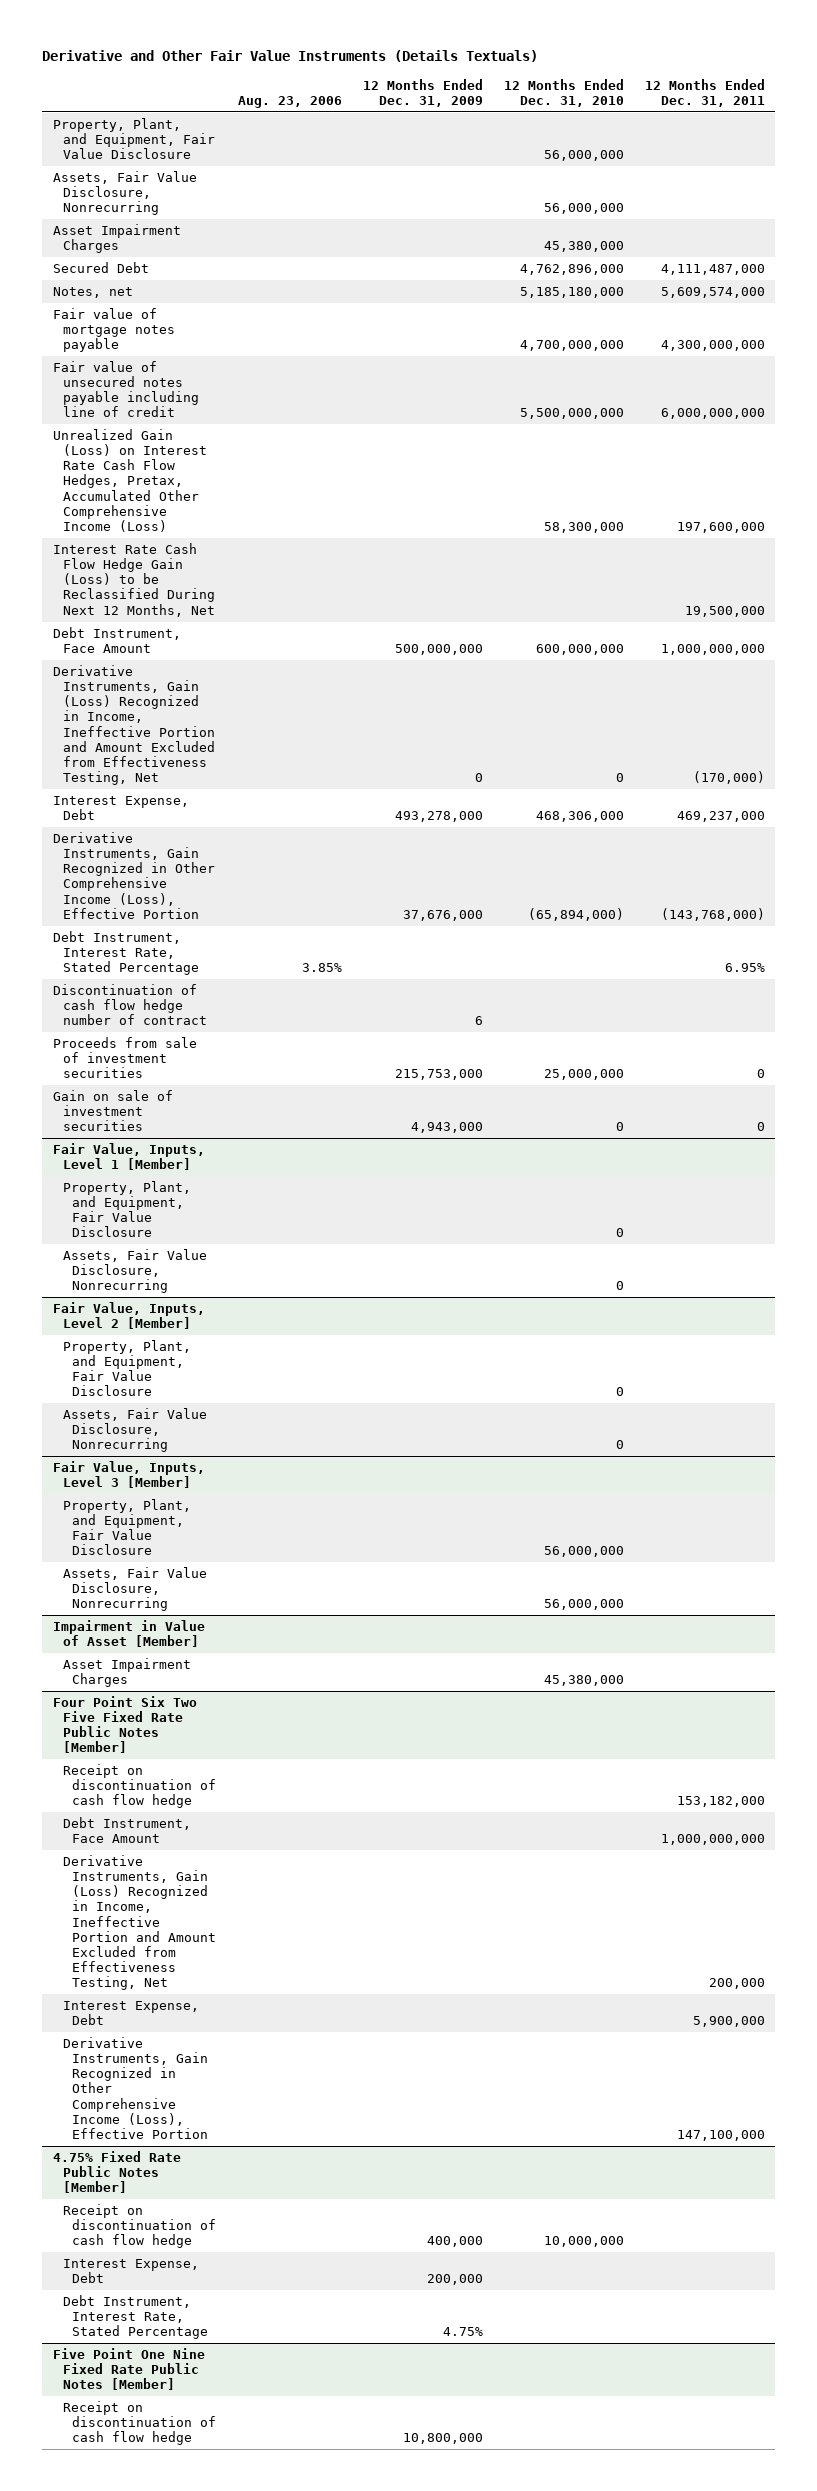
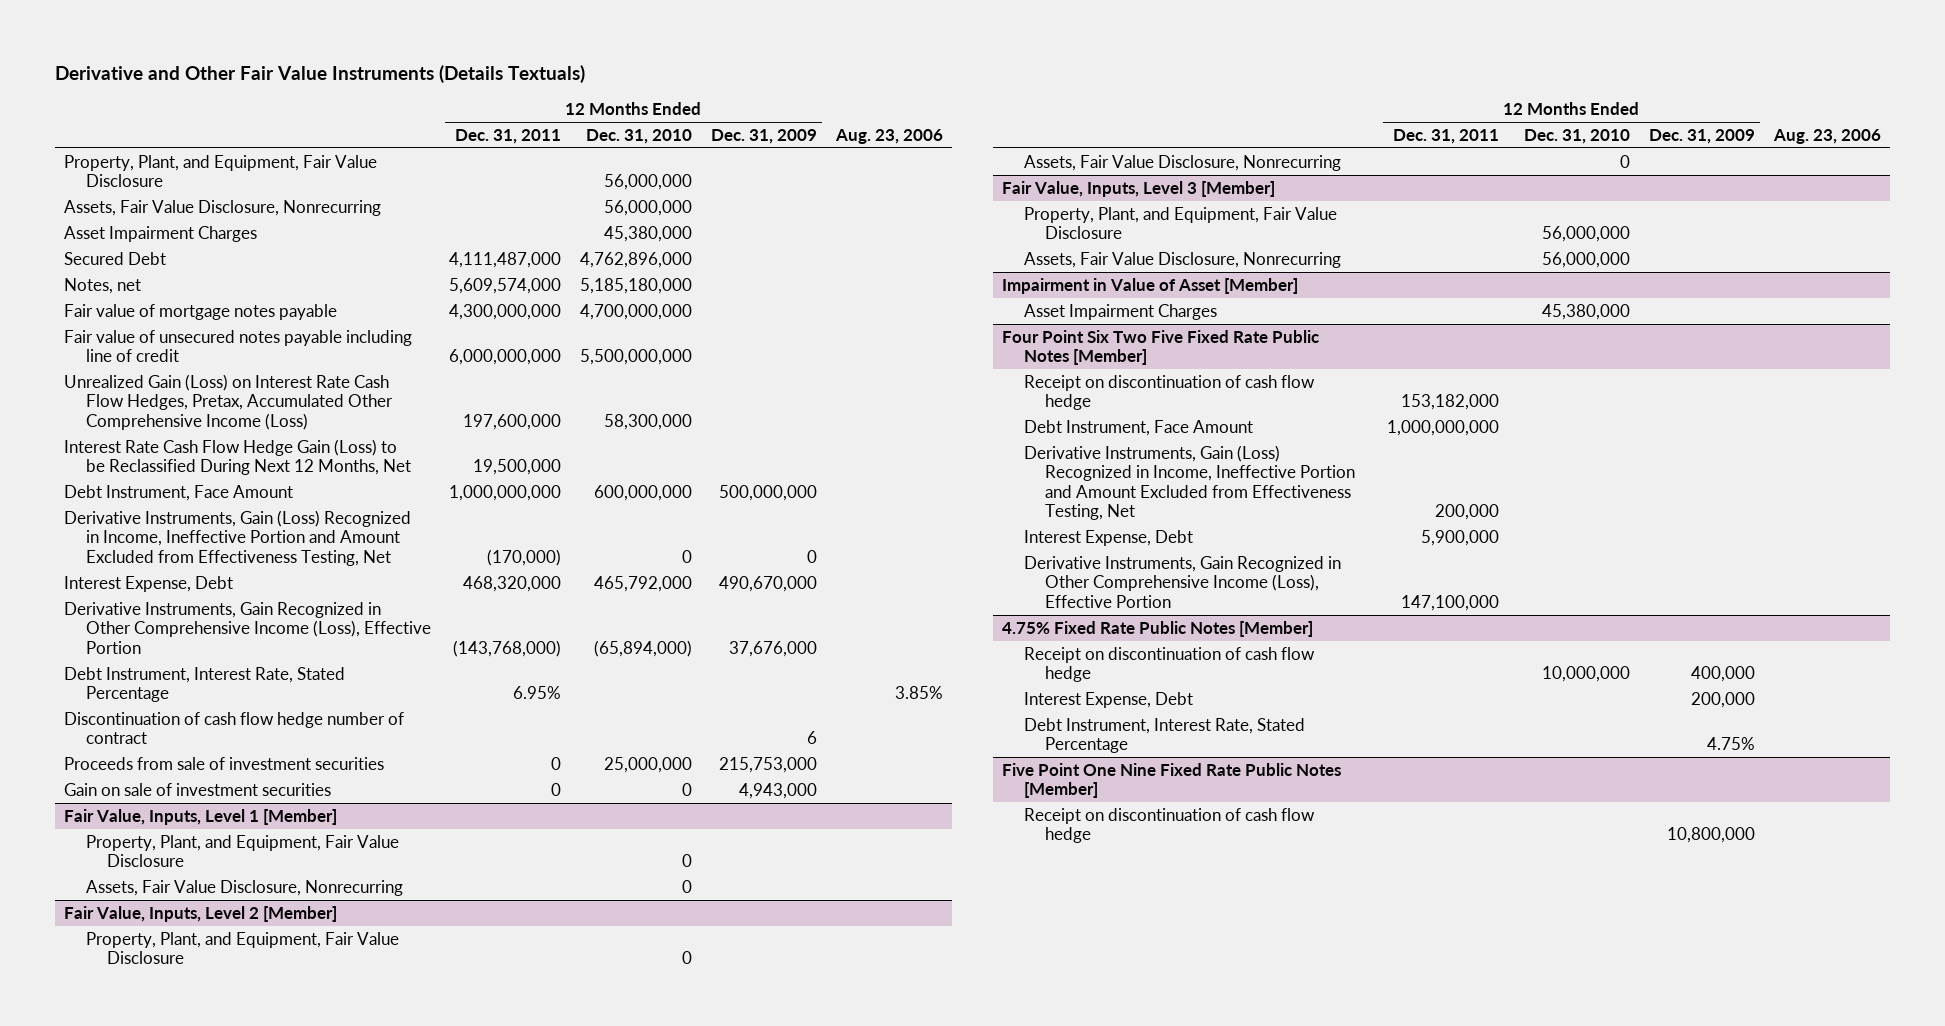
- | Aug. 23, 2006 | 12 Months Ended Dec. 31, 2009 | 12 Months Ended Dec. 31, 2010 | 12 Months Ended Dec. 31, 2011
+ | 12 Months Ended Dec. 31, 2011 | 12 Months Ended Dec. 31, 2010 | 12 Months Ended Dec. 31, 2009 | Aug. 23, 2006
- Interest Expense, Debt | | 493,278,000 | 468,306,000 | 469,237,000
+ Interest Expense, Debt | 468,320,000 | 465,792,000 | 490,670,000 |

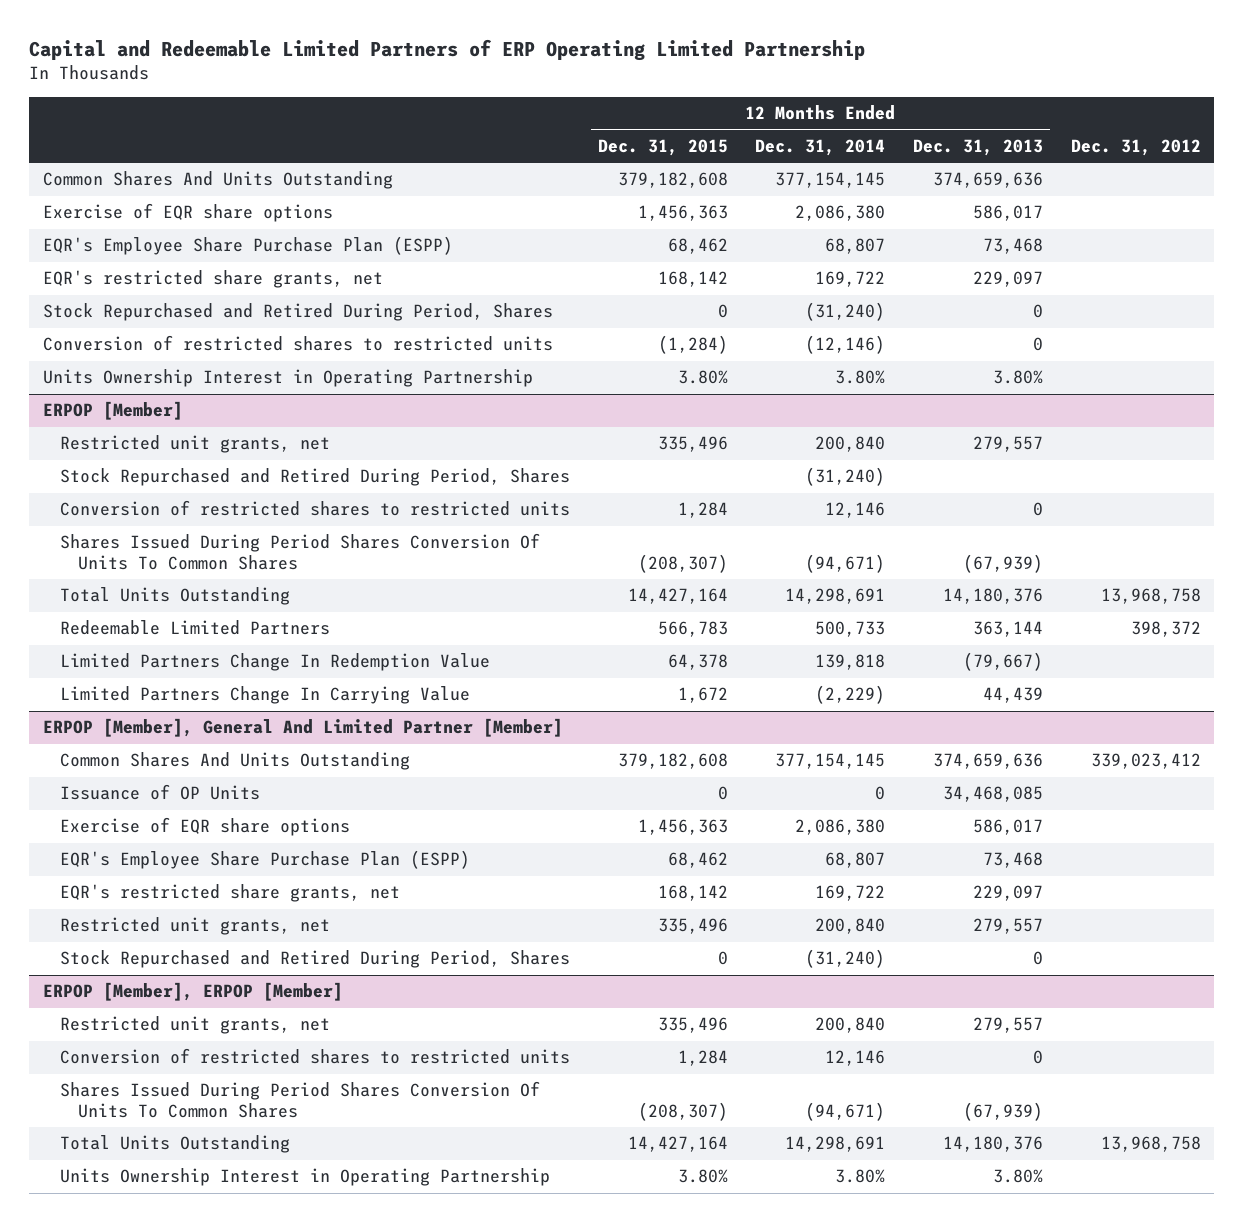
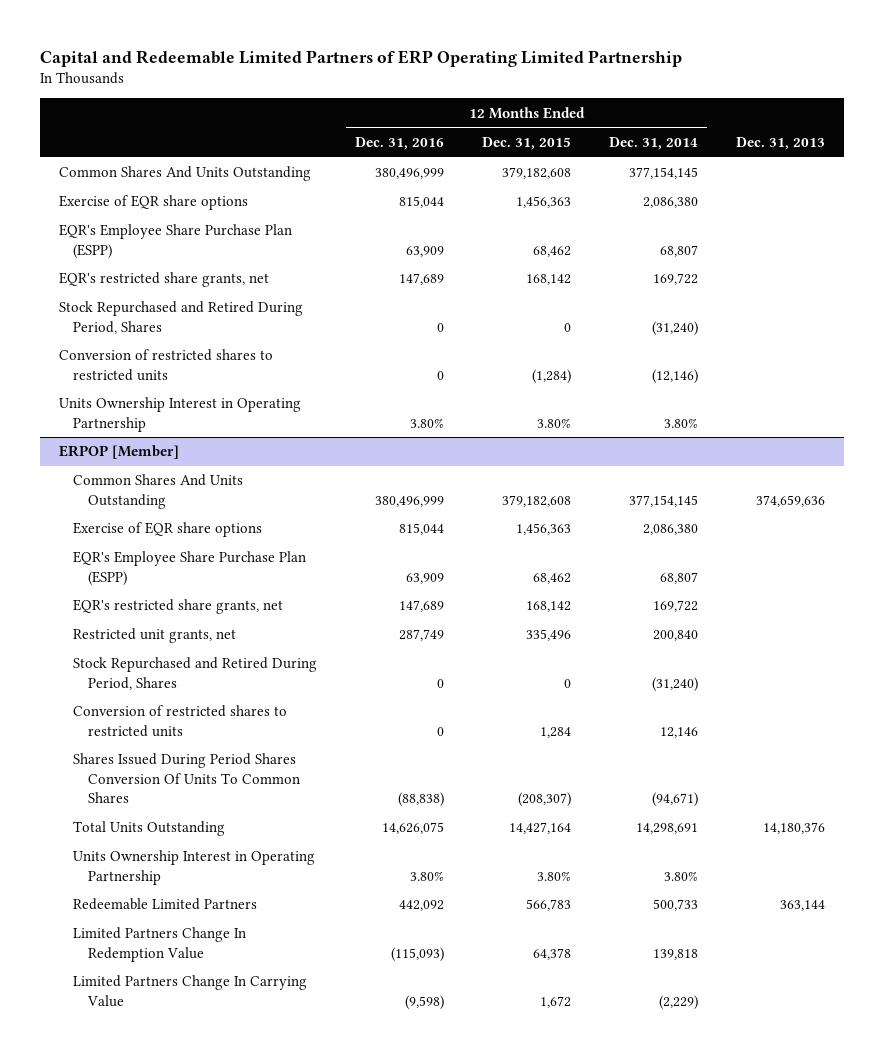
- | 12 Months Ended Dec. 31, 2015 | 12 Months Ended Dec. 31, 2014 | 12 Months Ended Dec. 31, 2013 | Dec. 31, 2012
+ | 12 Months Ended Dec. 31, 2016 | 12 Months Ended Dec. 31, 2015 | 12 Months Ended Dec. 31, 2014 | Dec. 31, 2013
@ ERPOP [Member]
- Restricted unit grants, net | 335,496 | 200,840 | 279,557 |
- Stock Repurchased and Retired During Period, Shares | | (31,240) | |
- Conversion of restricted shares to restricted units | 1,284 | 12,146 | 0 |
- Shares Issued During Period Shares Conversion Of Units To Common Shares | (208,307) | (94,671) | (67,939) |
- Total Units Outstanding | 14,427,164 | 14,298,691 | 14,180,376 | 13,968,758
- ERPOP [Member], General And Limited Partner [Member]
- Issuance of OP Units | 0 | 0 | 34,468,085 |
- ERPOP [Member], ERPOP [Member]
- Restricted unit grants, net | 335,496 | 200,840 | 279,557 |
@ ERPOP [Member]
moved down: Redeemable Limited Partners | 442,092 | 566,783 | 500,733 | 363,144
moved down: Limited Partners Change In Redemption Value | (115,093) | 64,378 | 139,818 |
moved down: Limited Partners Change In Carrying Value | (9,598) | 1,672 | (2,229) |

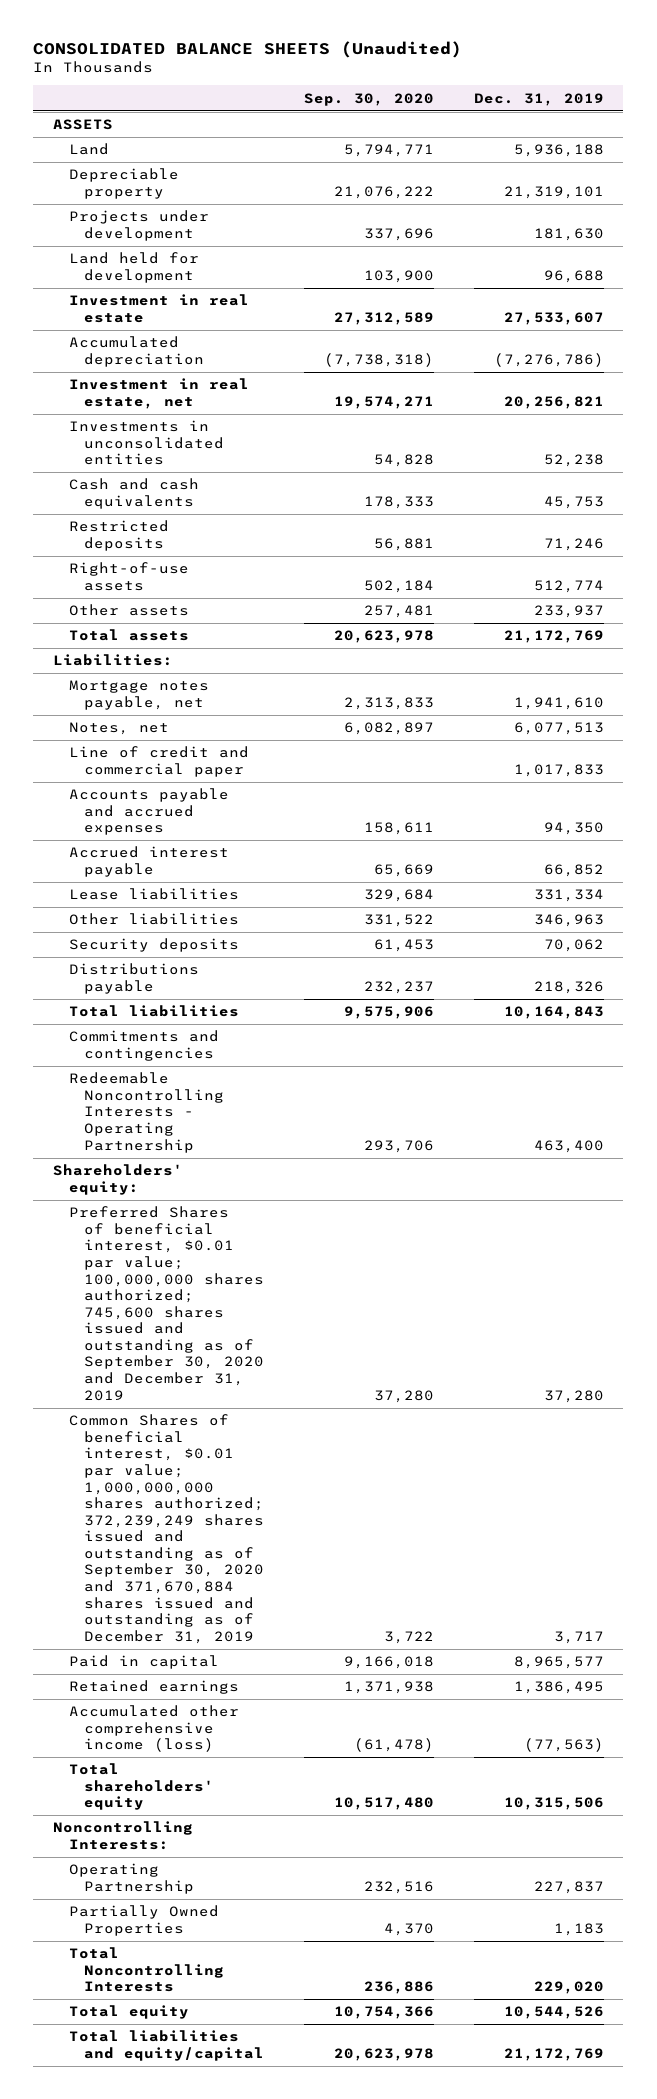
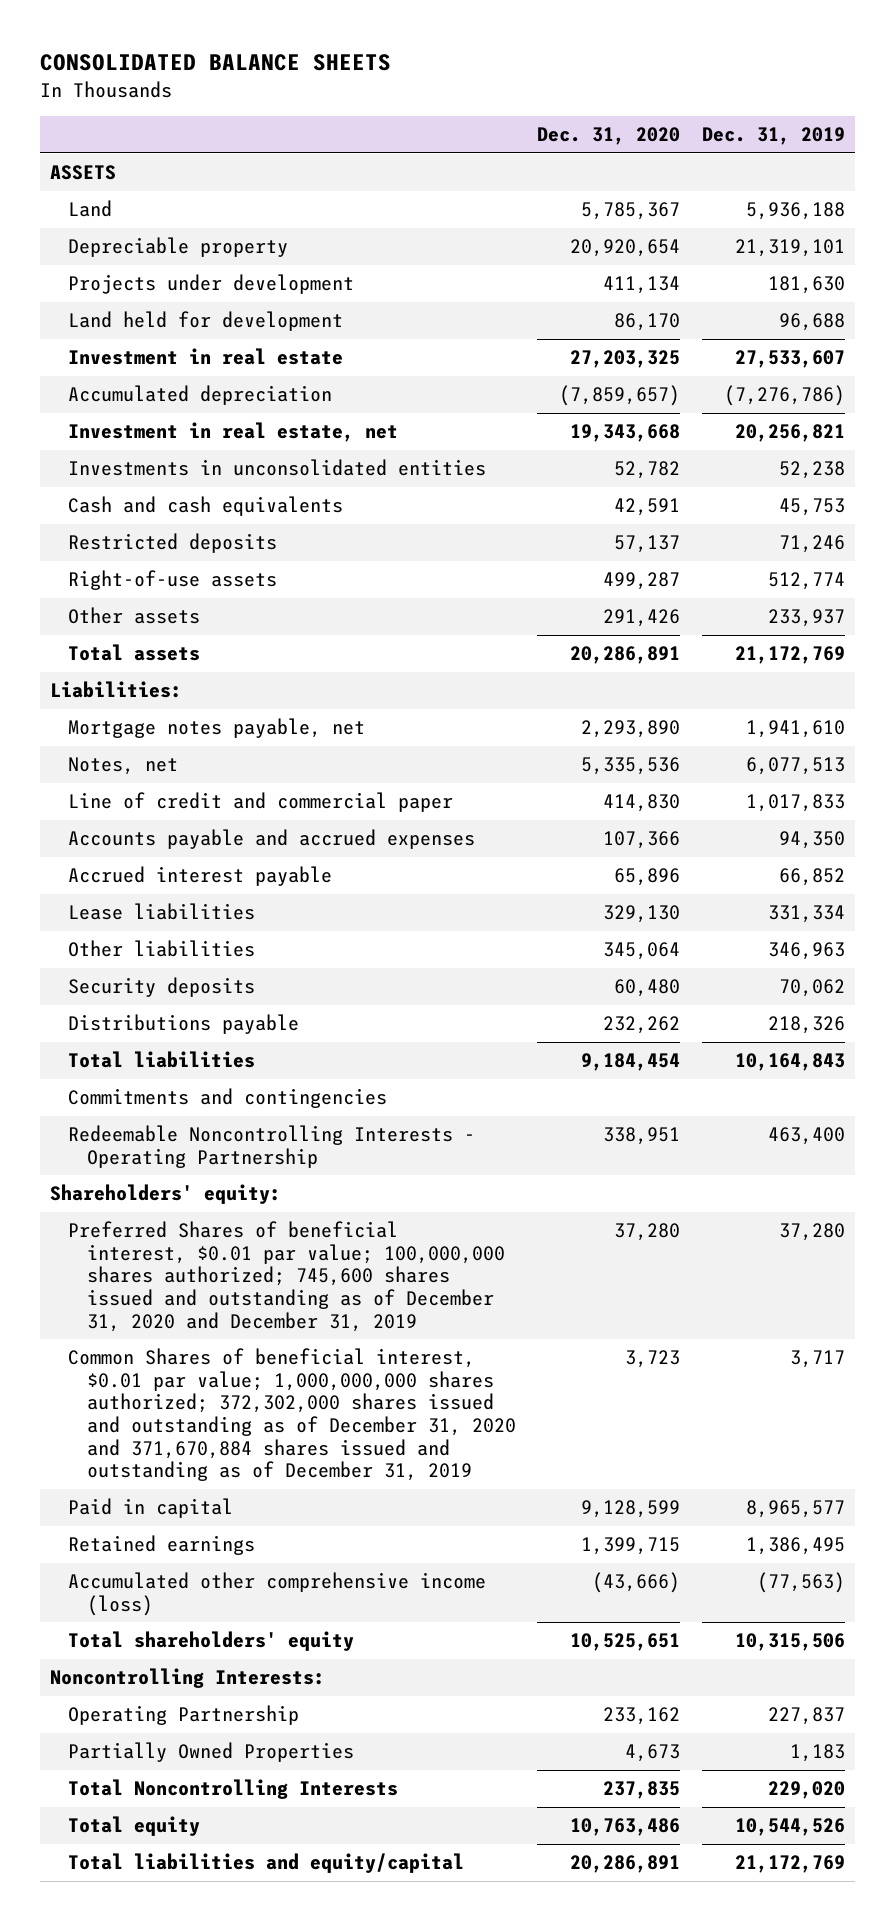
- CONSOLIDATED BALANCE SHEETS (Unaudited)
+ CONSOLIDATED BALANCE SHEETS
- | Sep. 30, 2020 | Dec. 31, 2019
+ | Dec. 31, 2020 | Dec. 31, 2019
- Preferred Shares of beneficial interest, $0.01 par value; 100,000,000 shares authorized; 745,600 shares issued and outstanding as of September 30, 2020 and December 31, 2019 | 37,280 | 37,280
- Common Shares of beneficial interest, $0.01 par value; 1,000,000,000 shares authorized; 372,239,249 shares issued and outstanding as of September 30, 2020 and 371,670,884 shares issued and outstanding as of December 31, 2019 | 3,722 | 3,717
+ Preferred Shares of beneficial interest, $0.01 par value; 100,000,000 shares authorized; 745,600 shares issued and outstanding as of December 31, 2020 and December 31, 2019 | 37,280 | 37,280
+ Common Shares of beneficial interest, $0.01 par value; 1,000,000,000 shares authorized; 372,302,000 shares issued and outstanding as of December 31, 2020 and 371,670,884 shares issued and outstanding as of December 31, 2019 | 3,723 | 3,717

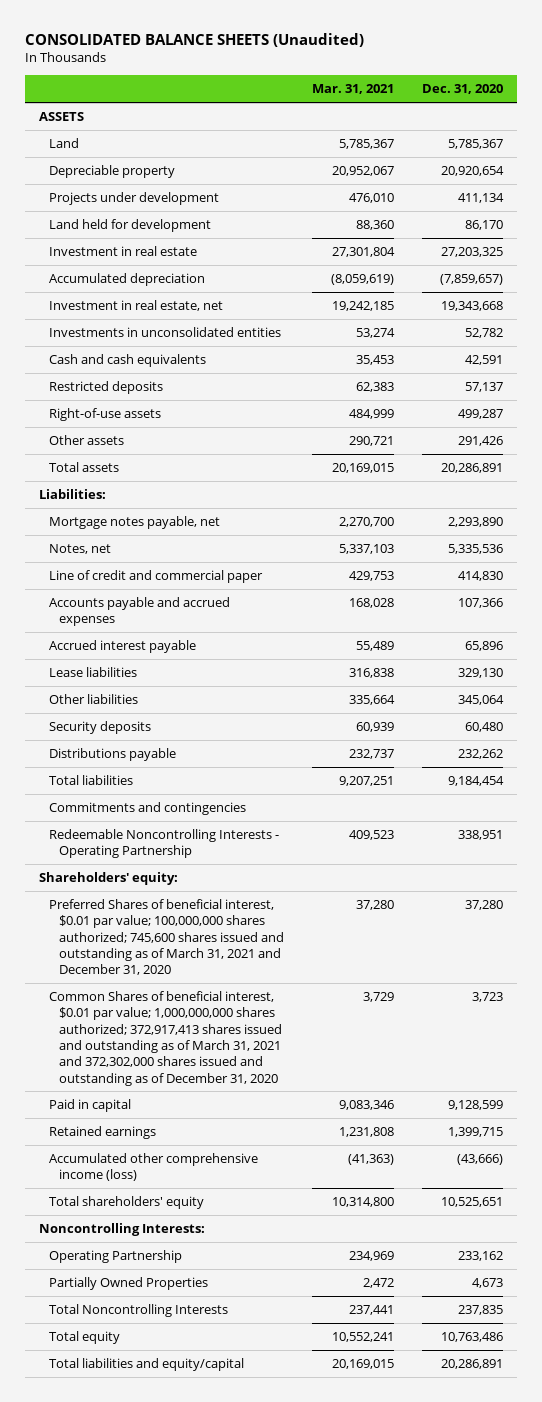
- CONSOLIDATED BALANCE SHEETS
+ CONSOLIDATED BALANCE SHEETS (Unaudited)
- | Dec. 31, 2020 | Dec. 31, 2019
+ | Mar. 31, 2021 | Dec. 31, 2020
- Preferred Shares of beneficial interest, $0.01 par value; 100,000,000 shares authorized; 745,600 shares issued and outstanding as of December 31, 2020 and December 31, 2019 | 37,280 | 37,280
- Common Shares of beneficial interest, $0.01 par value; 1,000,000,000 shares authorized; 372,302,000 shares issued and outstanding as of December 31, 2020 and 371,670,884 shares issued and outstanding as of December 31, 2019 | 3,723 | 3,717
+ Preferred Shares of beneficial interest, $0.01 par value; 100,000,000 shares authorized; 745,600 shares issued and outstanding as of March 31, 2021 and December 31, 2020 | 37,280 | 37,280
+ Common Shares of beneficial interest, $0.01 par value; 1,000,000,000 shares authorized; 372,917,413 shares issued and outstanding as of March 31, 2021 and 372,302,000 shares issued and outstanding as of December 31, 2020 | 3,729 | 3,723

